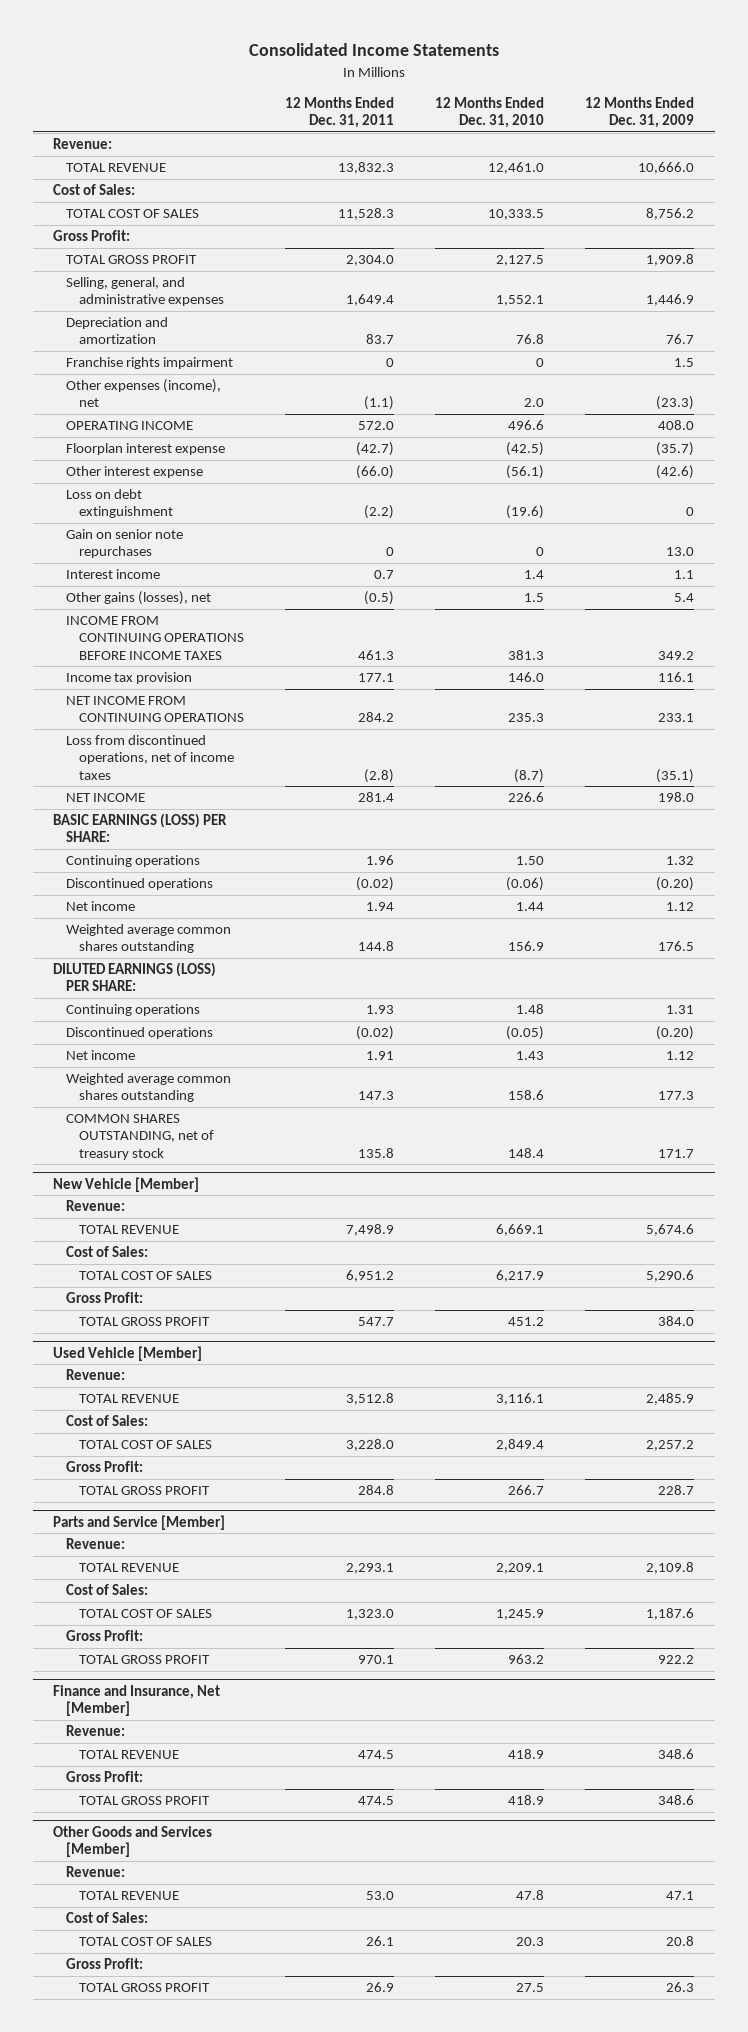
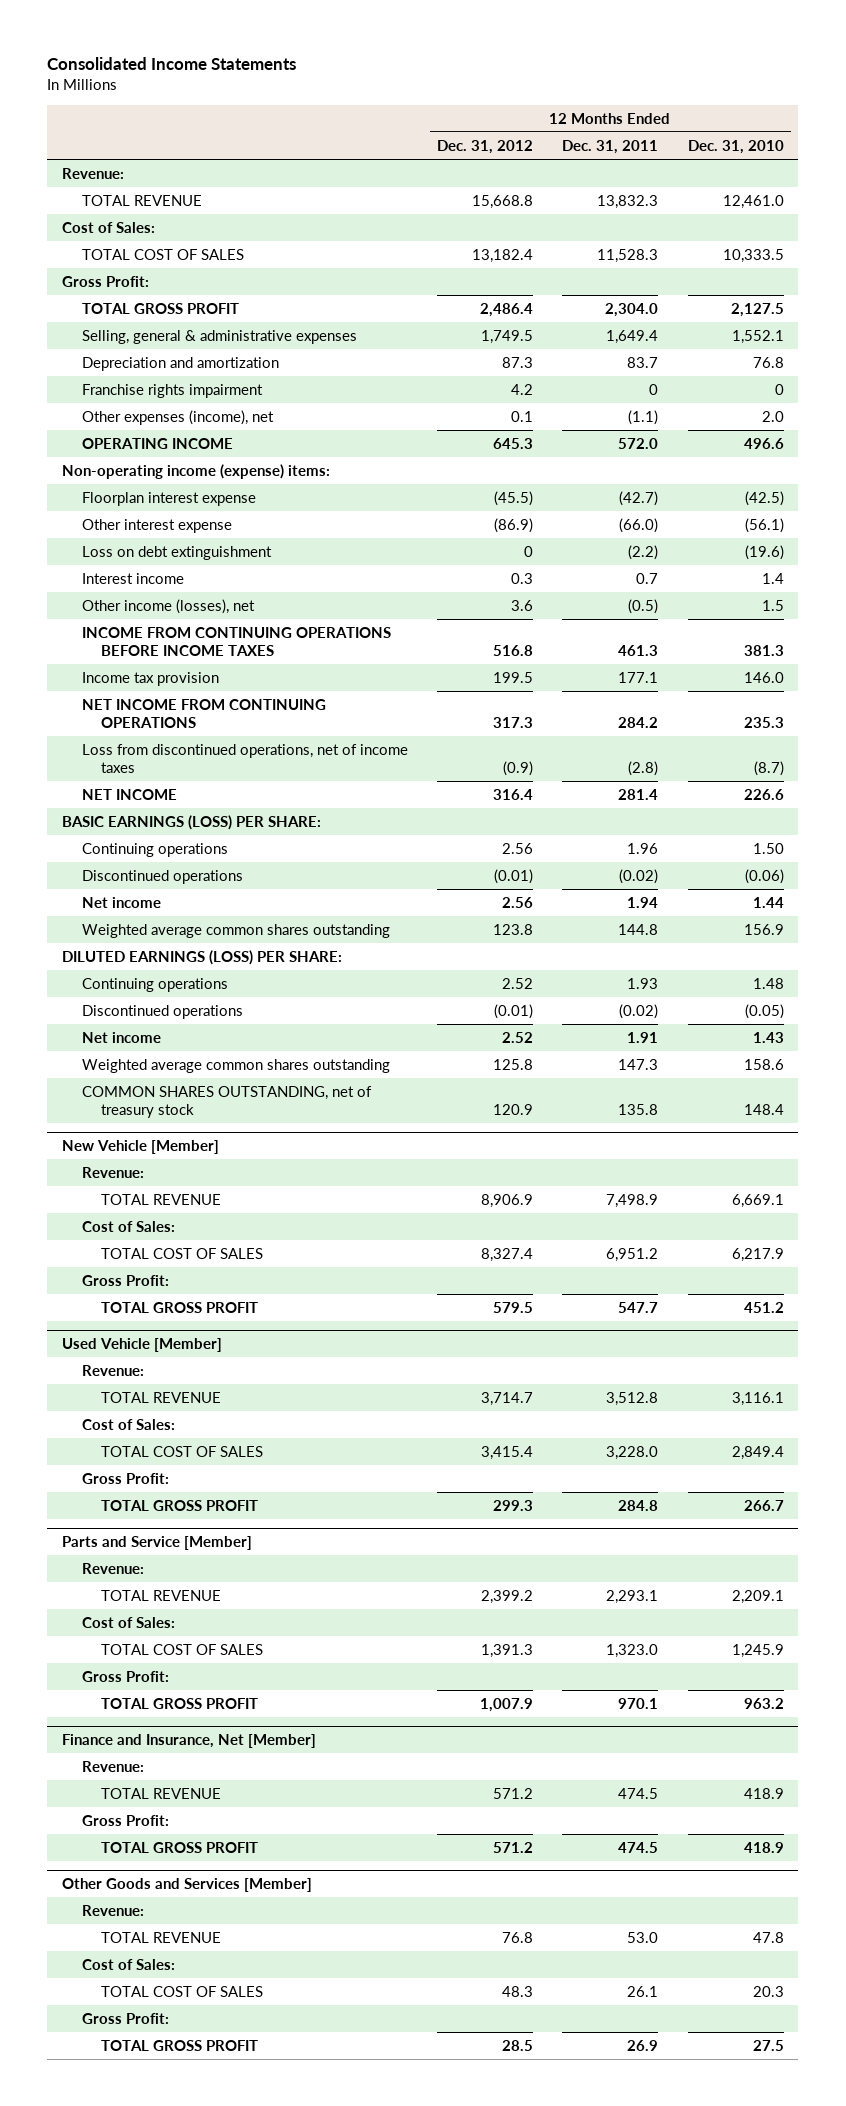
- | 12 Months Ended Dec. 31, 2011 | 12 Months Ended Dec. 31, 2010 | 12 Months Ended Dec. 31, 2009
+ | 12 Months Ended Dec. 31, 2012 | 12 Months Ended Dec. 31, 2011 | 12 Months Ended Dec. 31, 2010
- Selling, general, and administrative expenses | 1,649.4 | 1,552.1 | 1,446.9
+ Selling, general & administrative expenses | 1,749.5 | 1,649.4 | 1,552.1
+ Non-operating income (expense) items:
- Gain on senior note repurchases | 0 | 0 | 13.0
- Other gains (losses), net | (0.5) | 1.5 | 5.4
+ Other income (losses), net | 3.6 | (0.5) | 1.5

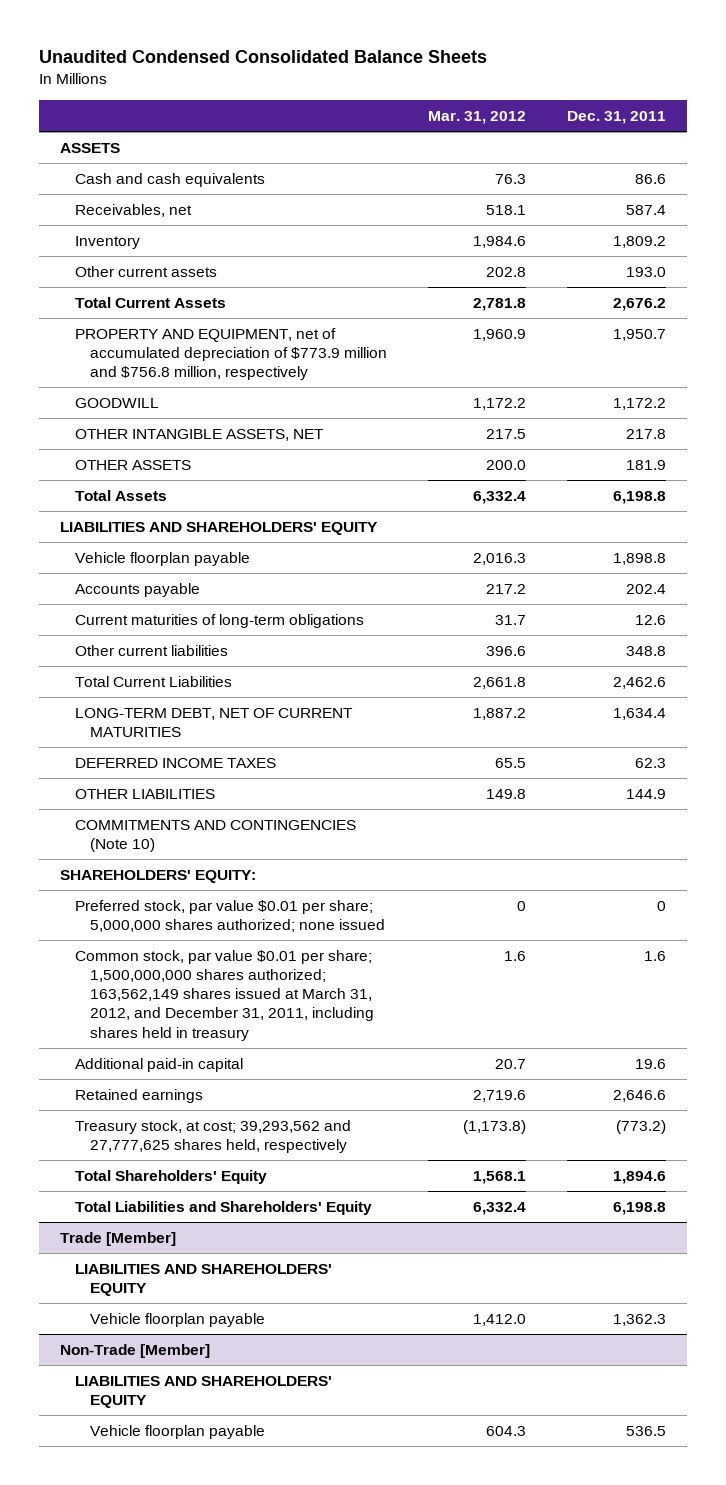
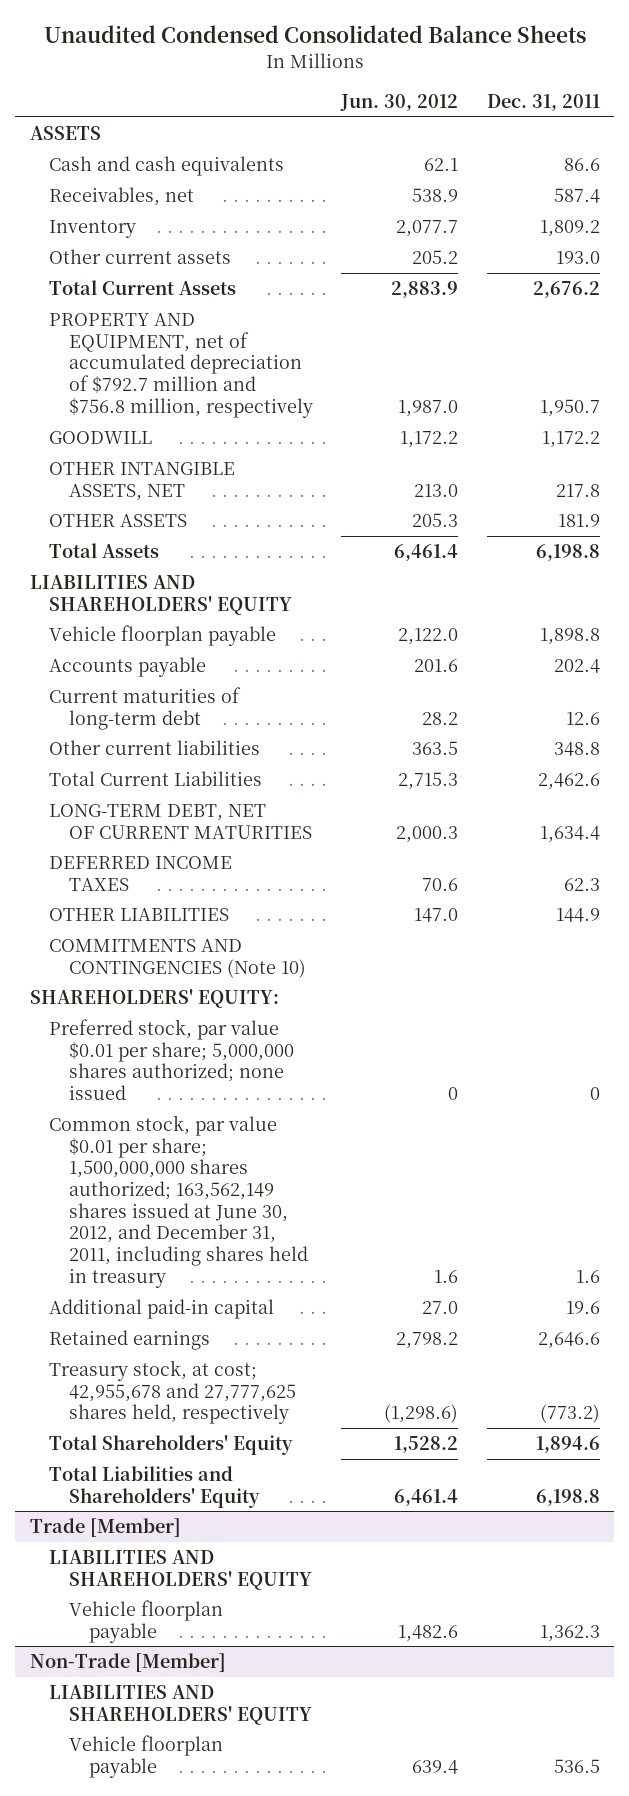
- | Mar. 31, 2012 | Dec. 31, 2011
+ | Jun. 30, 2012 | Dec. 31, 2011
- PROPERTY AND EQUIPMENT, net of accumulated depreciation of $773.9 million and $756.8 million, respectively | 1,960.9 | 1,950.7
+ PROPERTY AND EQUIPMENT, net of accumulated depreciation of $792.7 million and $756.8 million, respectively | 1,987.0 | 1,950.7
- Current maturities of long-term obligations | 31.7 | 12.6
+ Current maturities of long-term debt | 28.2 | 12.6
- Common stock, par value $0.01 per share; 1,500,000,000 shares authorized; 163,562,149 shares issued at March 31, 2012, and December 31, 2011, including shares held in treasury | 1.6 | 1.6
+ Common stock, par value $0.01 per share; 1,500,000,000 shares authorized; 163,562,149 shares issued at June 30, 2012, and December 31, 2011, including shares held in treasury | 1.6 | 1.6
- Treasury stock, at cost; 39,293,562 and 27,777,625 shares held, respectively | (1,173.8) | (773.2)
+ Treasury stock, at cost; 42,955,678 and 27,777,625 shares held, respectively | (1,298.6) | (773.2)

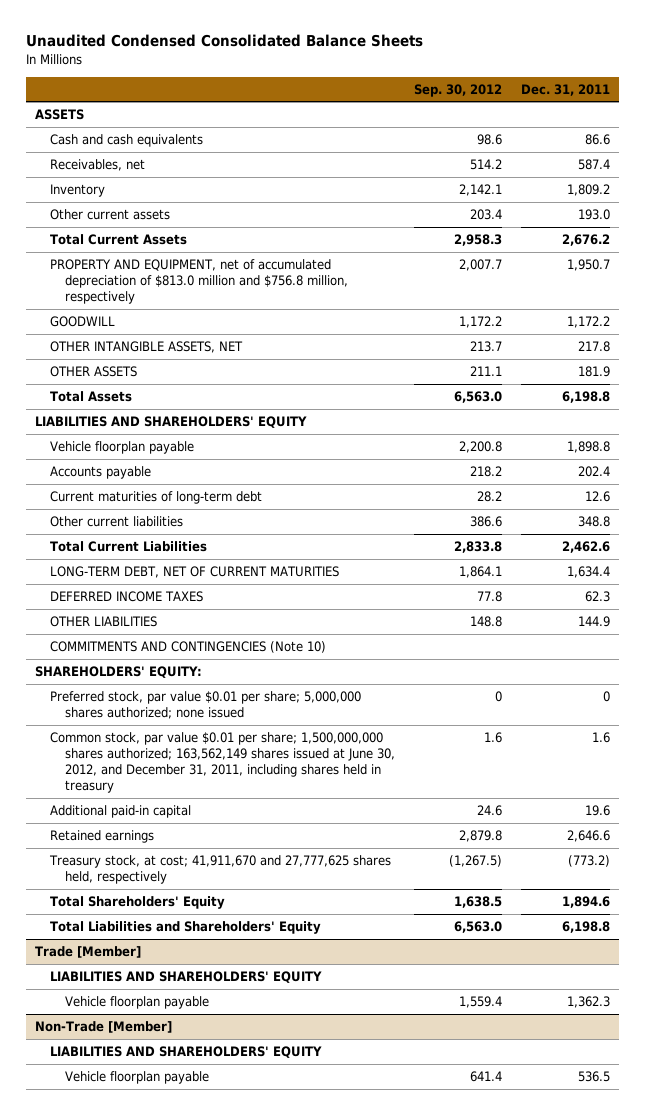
- | Jun. 30, 2012 | Dec. 31, 2011
+ | Sep. 30, 2012 | Dec. 31, 2011
- PROPERTY AND EQUIPMENT, net of accumulated depreciation of $792.7 million and $756.8 million, respectively | 1,987.0 | 1,950.7
+ PROPERTY AND EQUIPMENT, net of accumulated depreciation of $813.0 million and $756.8 million, respectively | 2,007.7 | 1,950.7
- Treasury stock, at cost; 42,955,678 and 27,777,625 shares held, respectively | (1,298.6) | (773.2)
+ Treasury stock, at cost; 41,911,670 and 27,777,625 shares held, respectively | (1,267.5) | (773.2)

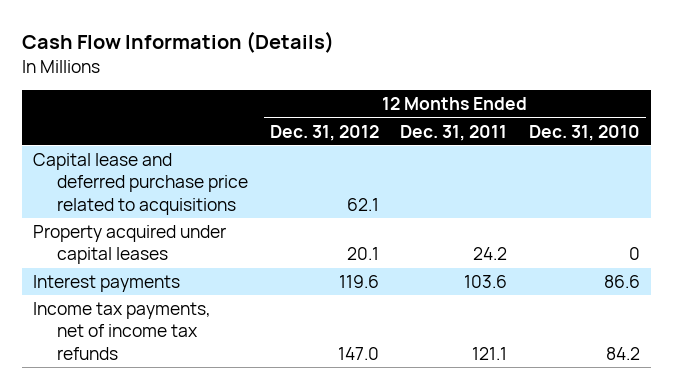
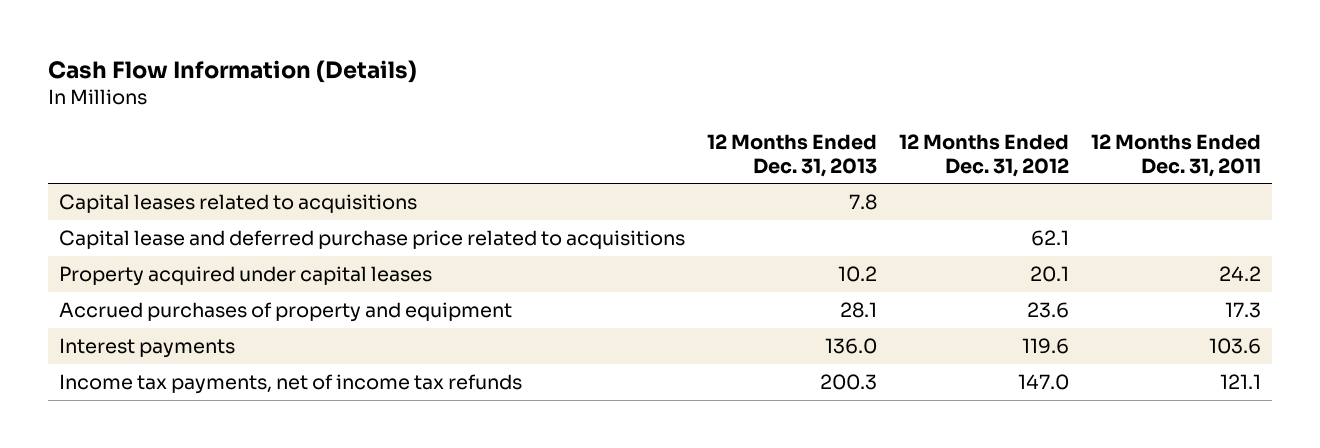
- | 12 Months Ended Dec. 31, 2012 | 12 Months Ended Dec. 31, 2011 | 12 Months Ended Dec. 31, 2010
+ | 12 Months Ended Dec. 31, 2013 | 12 Months Ended Dec. 31, 2012 | 12 Months Ended Dec. 31, 2011
+ Capital leases related to acquisitions | 7.8 | |
+ Accrued purchases of property and equipment | 28.1 | 23.6 | 17.3

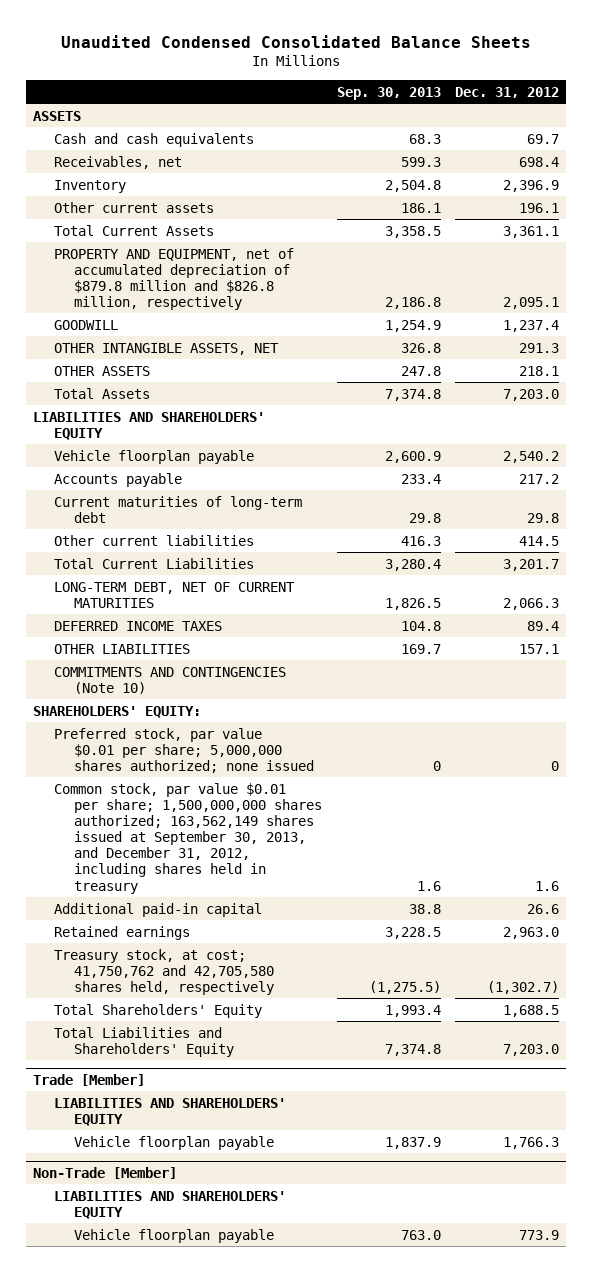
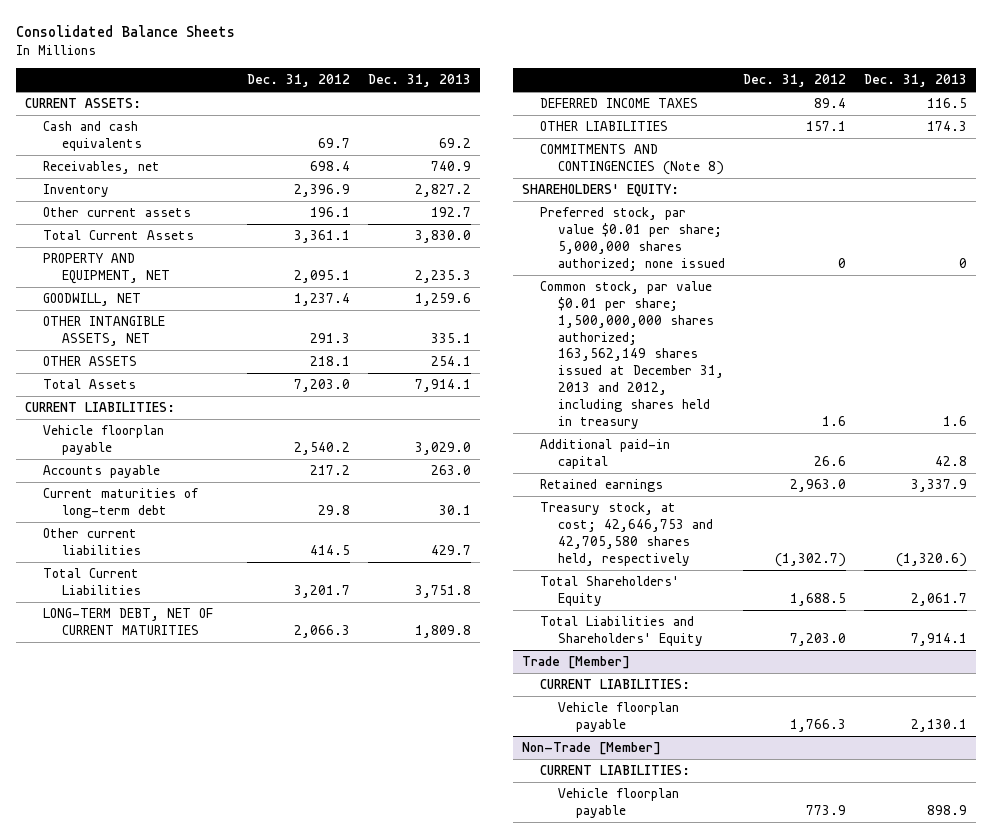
- Unaudited Condensed Consolidated Balance Sheets
+ Consolidated Balance Sheets
- | Sep. 30, 2013 | Dec. 31, 2012
+ | Dec. 31, 2012 | Dec. 31, 2013
- ASSETS
+ CURRENT ASSETS:
- PROPERTY AND EQUIPMENT, net of accumulated depreciation of $879.8 million and $826.8 million, respectively | 2,186.8 | 2,095.1
- GOODWILL | 1,254.9 | 1,237.4
+ PROPERTY AND EQUIPMENT, NET | 2,095.1 | 2,235.3
+ GOODWILL, NET | 1,237.4 | 1,259.6
- LIABILITIES AND SHAREHOLDERS' EQUITY
+ CURRENT LIABILITIES:
- COMMITMENTS AND CONTINGENCIES (Note 10)
+ COMMITMENTS AND CONTINGENCIES (Note 8)
- Common stock, par value $0.01 per share; 1,500,000,000 shares authorized; 163,562,149 shares issued at September 30, 2013, and December 31, 2012, including shares held in treasury | 1.6 | 1.6
+ Common stock, par value $0.01 per share; 1,500,000,000 shares authorized; 163,562,149 shares issued at December 31, 2013 and 2012, including shares held in treasury | 1.6 | 1.6
- Treasury stock, at cost; 41,750,762 and 42,705,580 shares held, respectively | (1,275.5) | (1,302.7)
+ Treasury stock, at cost; 42,646,753 and 42,705,580 shares held, respectively | (1,302.7) | (1,320.6)
@ Trade [Member]
- LIABILITIES AND SHAREHOLDERS' EQUITY
+ CURRENT LIABILITIES:
@ Non-Trade [Member]
- LIABILITIES AND SHAREHOLDERS' EQUITY
+ CURRENT LIABILITIES:

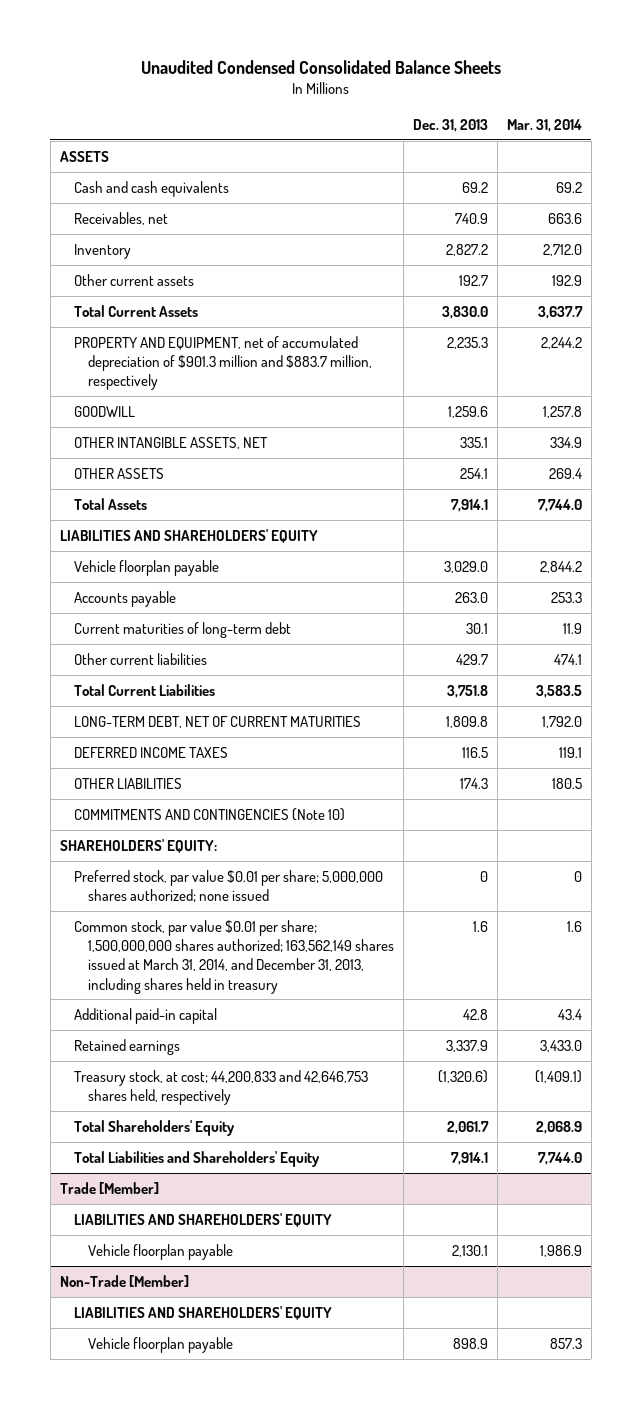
- Consolidated Balance Sheets
+ Unaudited Condensed Consolidated Balance Sheets
- | Dec. 31, 2012 | Dec. 31, 2013
+ | Dec. 31, 2013 | Mar. 31, 2014
- CURRENT ASSETS:
+ ASSETS
- PROPERTY AND EQUIPMENT, NET | 2,095.1 | 2,235.3
- GOODWILL, NET | 1,237.4 | 1,259.6
+ PROPERTY AND EQUIPMENT, net of accumulated depreciation of $901.3 million and $883.7 million, respectively | 2,235.3 | 2,244.2
+ GOODWILL | 1,259.6 | 1,257.8
- CURRENT LIABILITIES:
+ LIABILITIES AND SHAREHOLDERS' EQUITY
- COMMITMENTS AND CONTINGENCIES (Note 8)
+ COMMITMENTS AND CONTINGENCIES (Note 10)
- Common stock, par value $0.01 per share; 1,500,000,000 shares authorized; 163,562,149 shares issued at December 31, 2013 and 2012, including shares held in treasury | 1.6 | 1.6
+ Common stock, par value $0.01 per share; 1,500,000,000 shares authorized; 163,562,149 shares issued at March 31, 2014, and December 31, 2013, including shares held in treasury | 1.6 | 1.6
- Treasury stock, at cost; 42,646,753 and 42,705,580 shares held, respectively | (1,302.7) | (1,320.6)
+ Treasury stock, at cost; 44,200,833 and 42,646,753 shares held, respectively | (1,320.6) | (1,409.1)
@ Trade [Member]
- CURRENT LIABILITIES:
+ LIABILITIES AND SHAREHOLDERS' EQUITY
@ Non-Trade [Member]
- CURRENT LIABILITIES:
+ LIABILITIES AND SHAREHOLDERS' EQUITY

